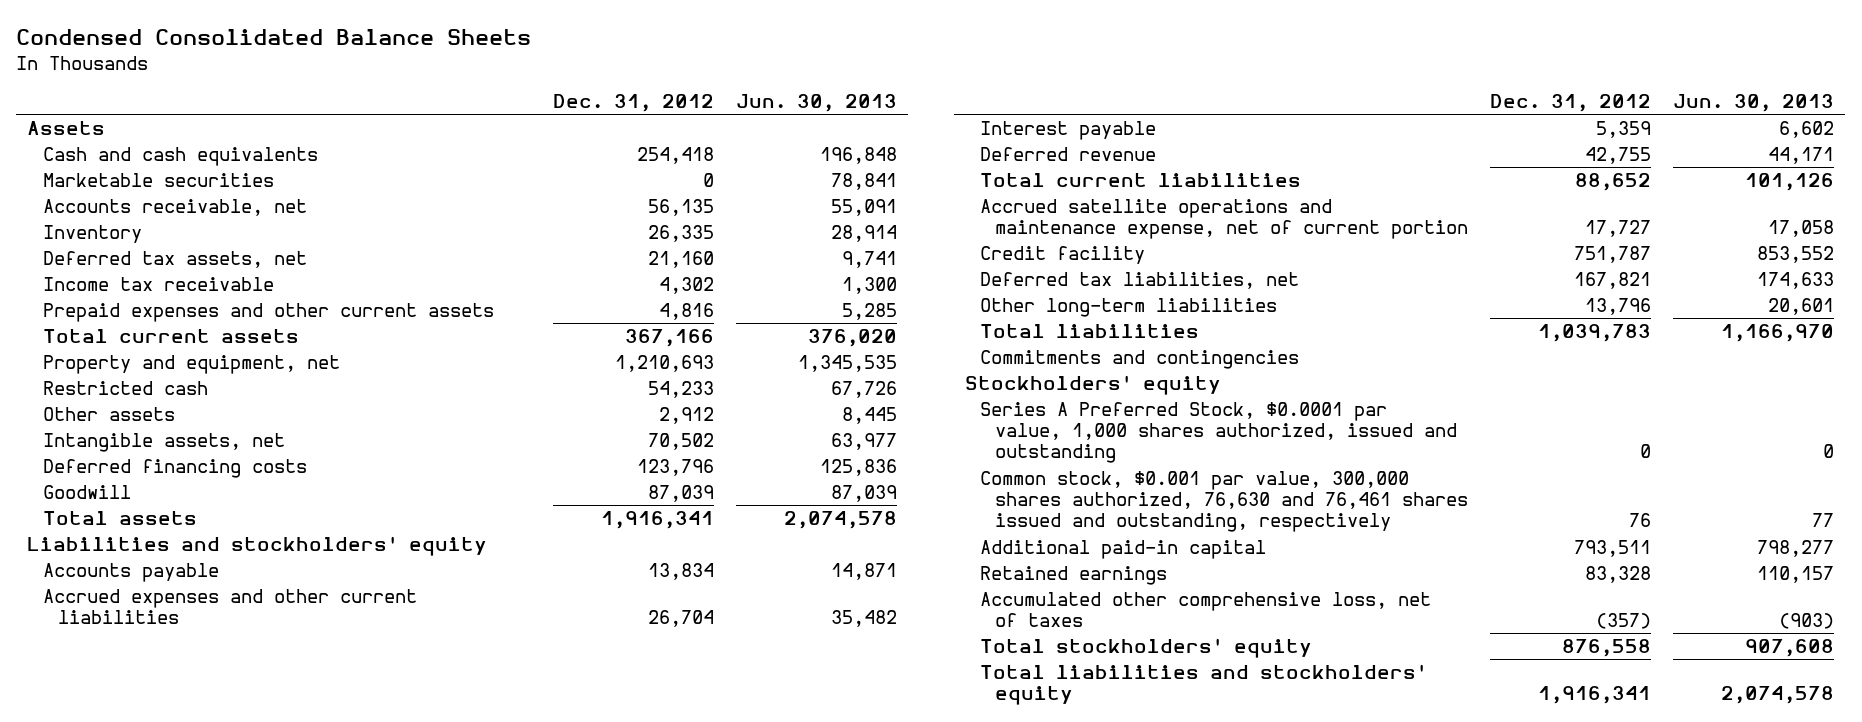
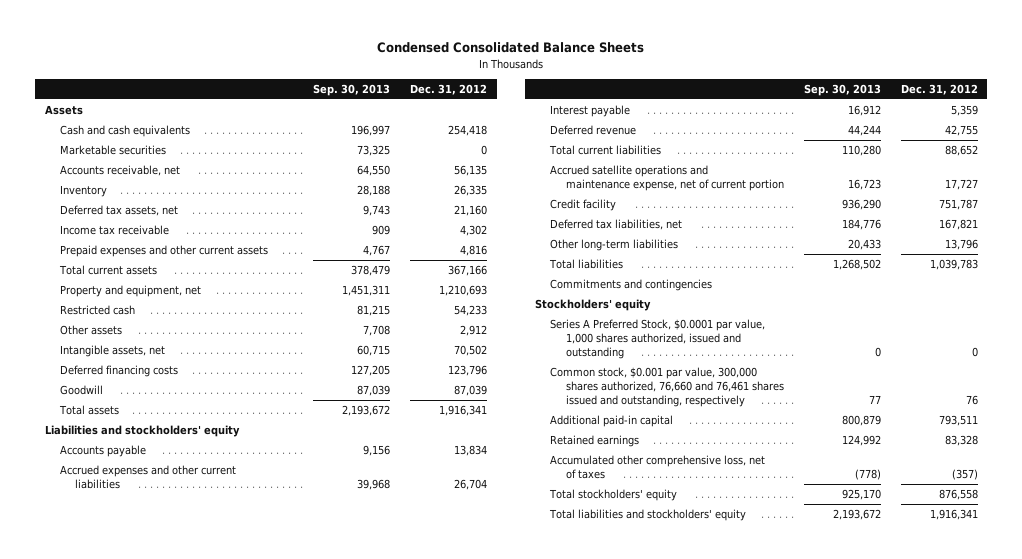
- | Dec. 31, 2012 | Jun. 30, 2013
+ | Sep. 30, 2013 | Dec. 31, 2012
- Common stock, $0.001 par value, 300,000 shares authorized, 76,630 and 76,461 shares issued and outstanding, respectively | 76 | 77
+ Common stock, $0.001 par value, 300,000 shares authorized, 76,660 and 76,461 shares issued and outstanding, respectively | 77 | 76

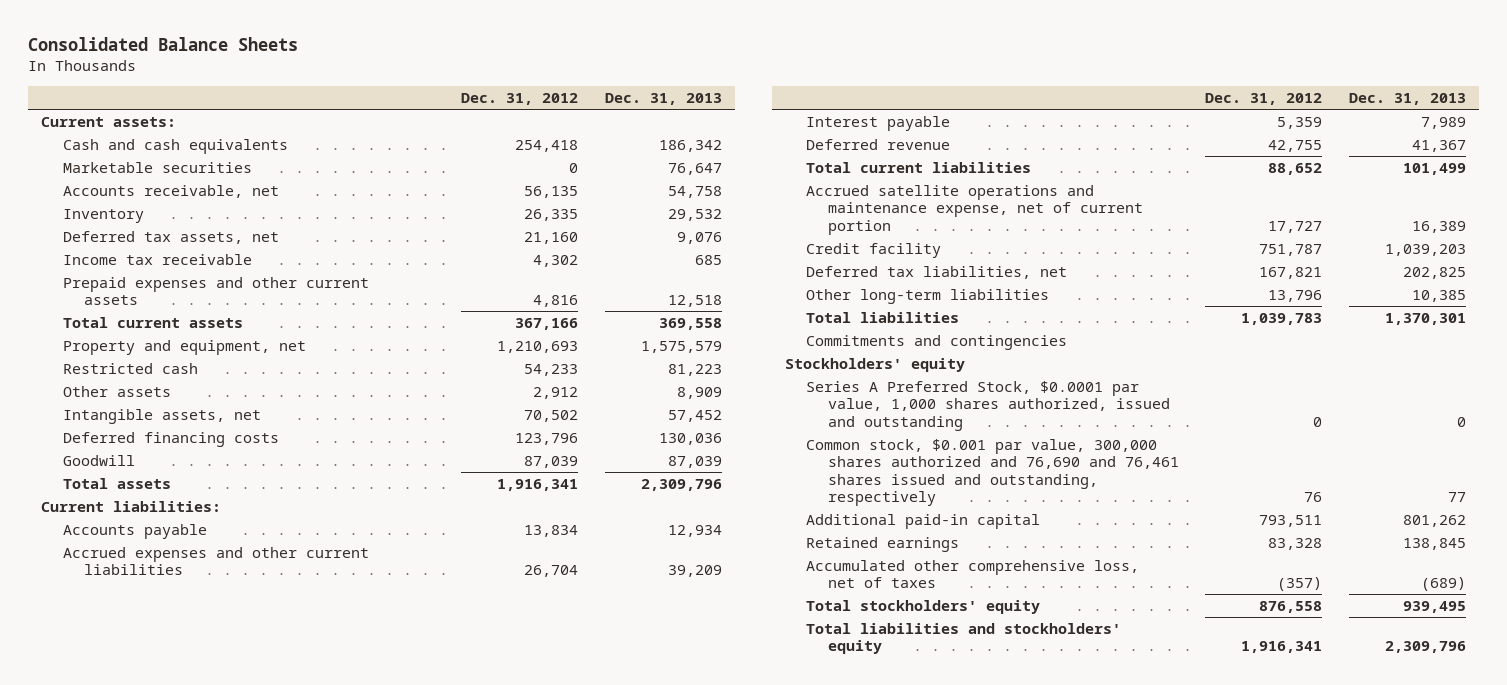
- Condensed Consolidated Balance Sheets
+ Consolidated Balance Sheets
- | Sep. 30, 2013 | Dec. 31, 2012
+ | Dec. 31, 2012 | Dec. 31, 2013
- Assets
+ Current assets:
- Liabilities and stockholders' equity
+ Current liabilities:
- Common stock, $0.001 par value, 300,000 shares authorized, 76,660 and 76,461 shares issued and outstanding, respectively | 77 | 76
+ Common stock, $0.001 par value, 300,000 shares authorized and 76,690 and 76,461 shares issued and outstanding, respectively | 76 | 77

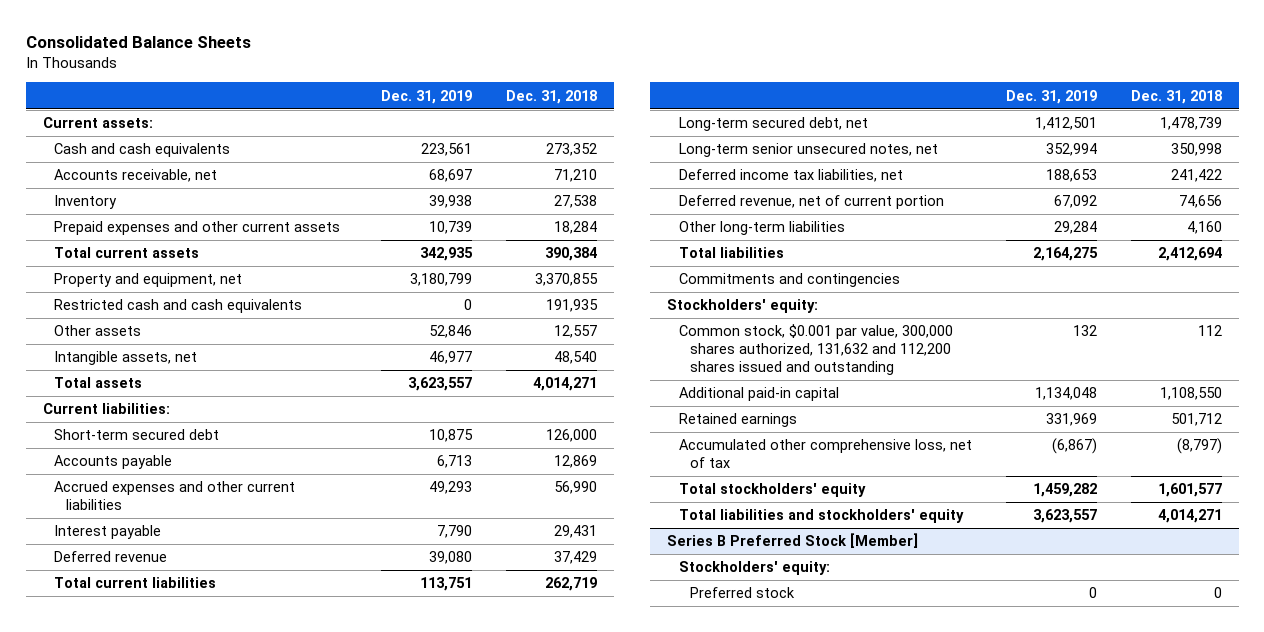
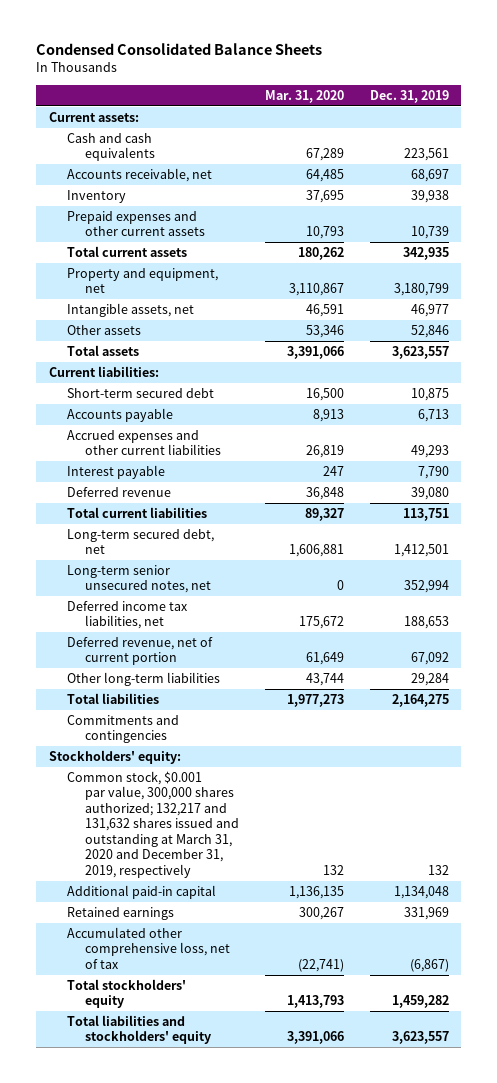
- Consolidated Balance Sheets
+ Condensed Consolidated Balance Sheets
- | Dec. 31, 2019 | Dec. 31, 2018
+ | Mar. 31, 2020 | Dec. 31, 2019
- Restricted cash and cash equivalents | 0 | 191,935
moved down: Other assets | 53,346 | 52,846
- Common stock, $0.001 par value, 300,000 shares authorized, 131,632 and 112,200 shares issued and outstanding | 132 | 112
+ Common stock, $0.001 par value, 300,000 shares authorized; 132,217 and 131,632 shares issued and outstanding at March 31, 2020 and December 31, 2019, respectively | 132 | 132
- Series B Preferred Stock [Member]
- Stockholders' equity:
- Preferred stock | 0 | 0

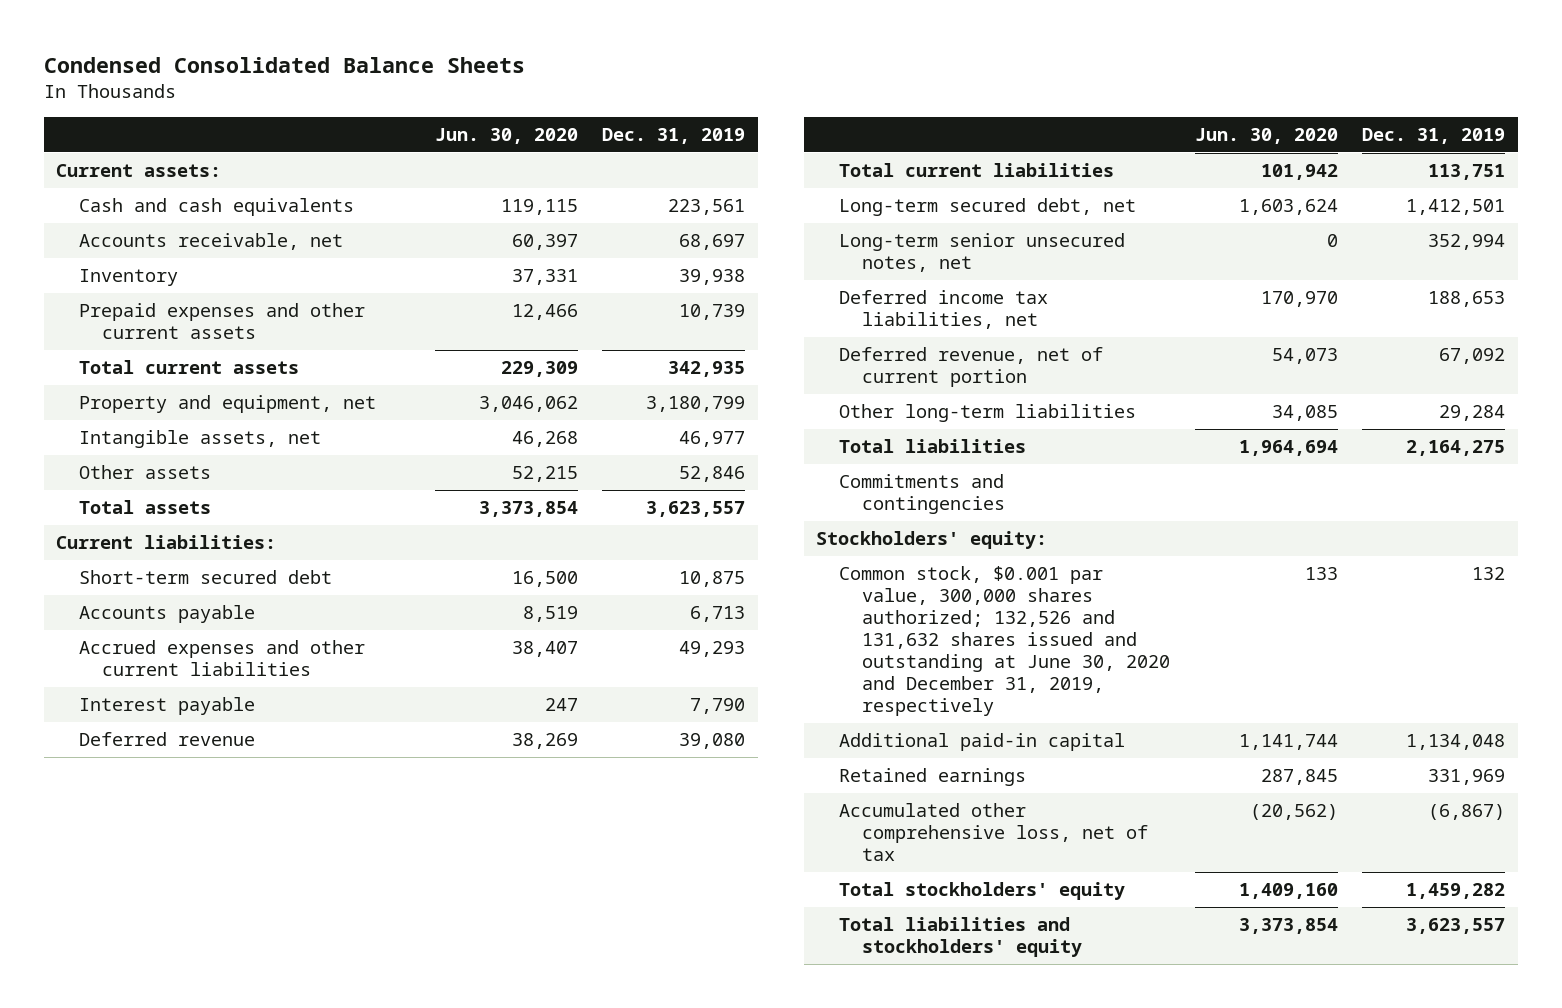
- | Mar. 31, 2020 | Dec. 31, 2019
+ | Jun. 30, 2020 | Dec. 31, 2019
- Common stock, $0.001 par value, 300,000 shares authorized; 132,217 and 131,632 shares issued and outstanding at March 31, 2020 and December 31, 2019, respectively | 132 | 132
+ Common stock, $0.001 par value, 300,000 shares authorized; 132,526 and 131,632 shares issued and outstanding at June 30, 2020 and December 31, 2019, respectively | 133 | 132

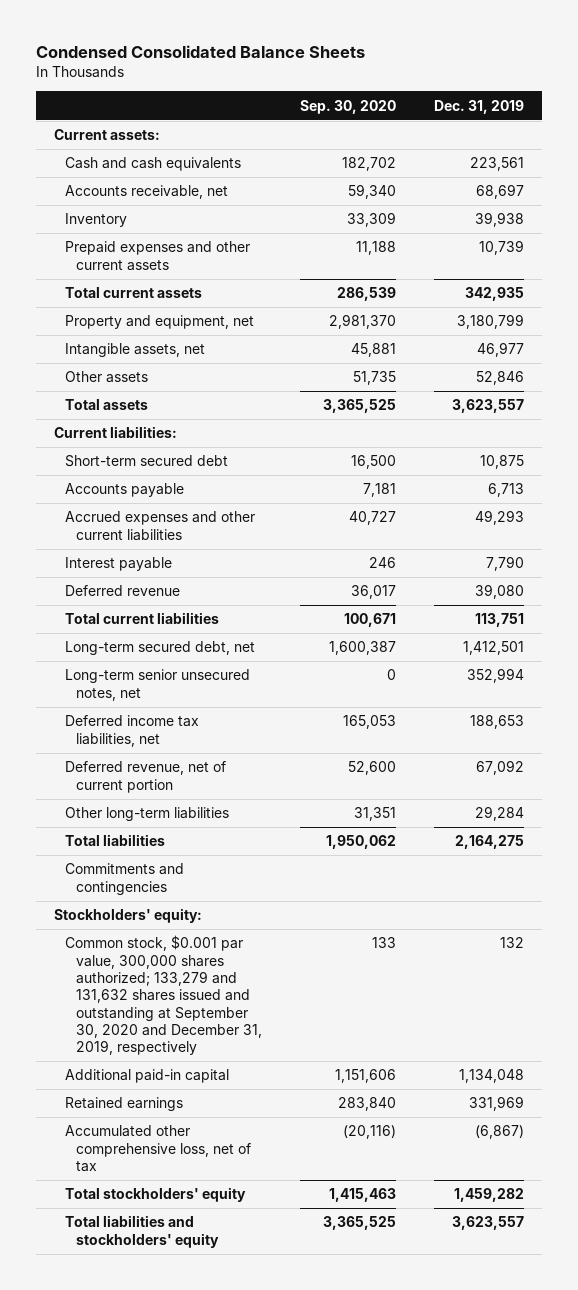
- | Jun. 30, 2020 | Dec. 31, 2019
+ | Sep. 30, 2020 | Dec. 31, 2019
- Common stock, $0.001 par value, 300,000 shares authorized; 132,526 and 131,632 shares issued and outstanding at June 30, 2020 and December 31, 2019, respectively | 133 | 132
+ Common stock, $0.001 par value, 300,000 shares authorized; 133,279 and 131,632 shares issued and outstanding at September 30, 2020 and December 31, 2019, respectively | 133 | 132

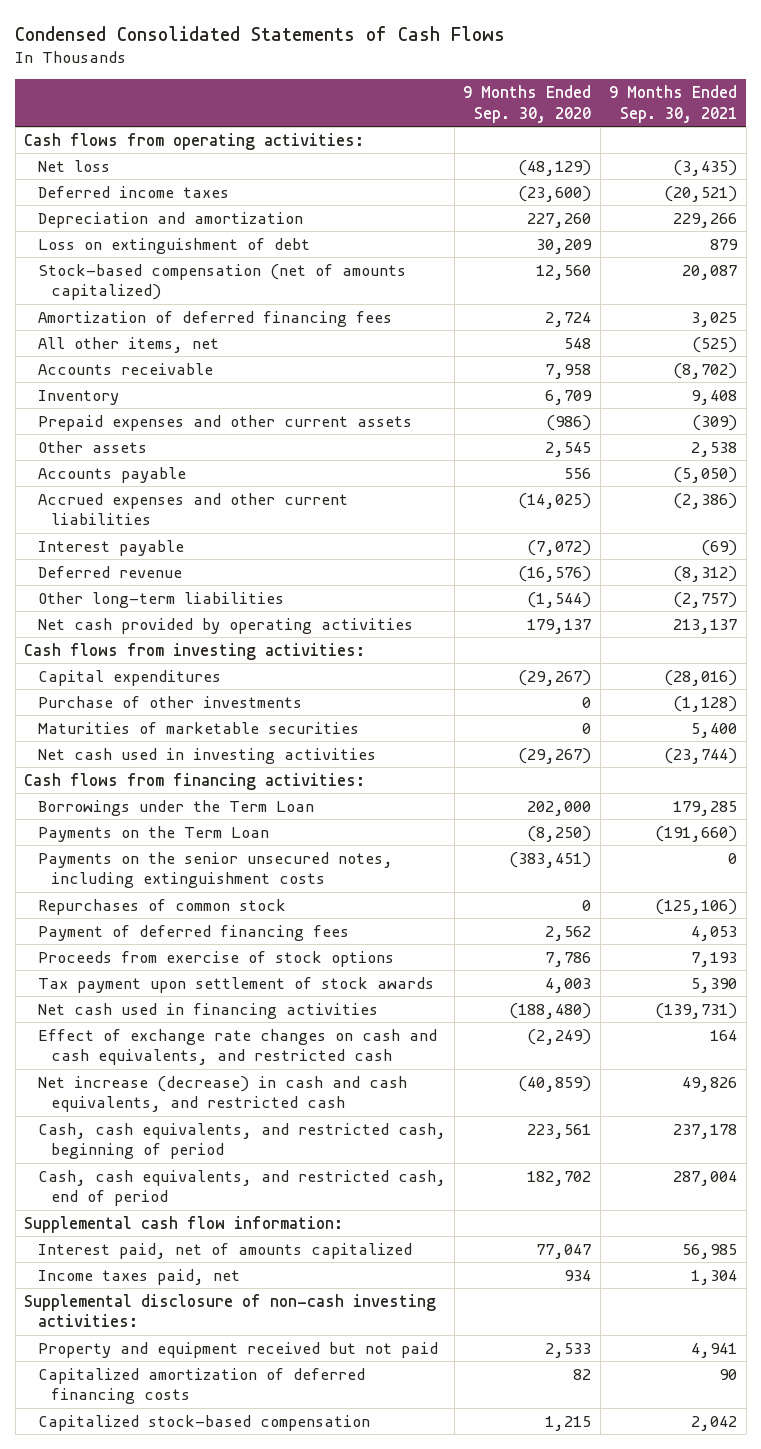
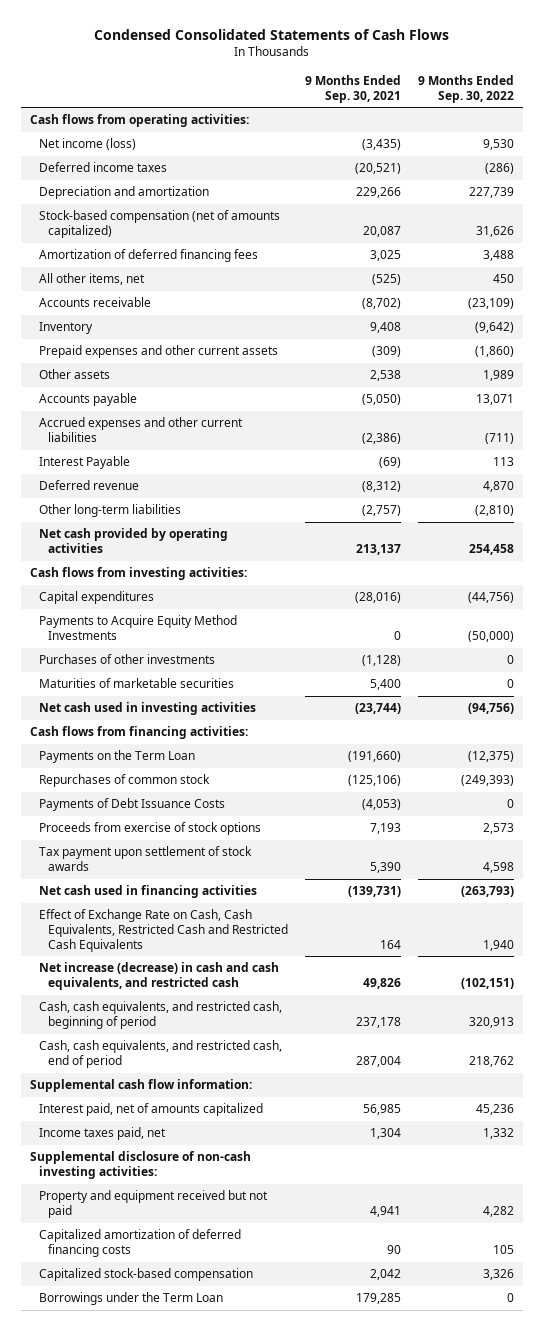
- | 9 Months Ended Sep. 30, 2020 | 9 Months Ended Sep. 30, 2021
+ | 9 Months Ended Sep. 30, 2021 | 9 Months Ended Sep. 30, 2022
- Net loss | (48,129) | (3,435)
+ Net income (loss) | (3,435) | 9,530
- Loss on extinguishment of debt | 30,209 | 879
- Interest payable | (7,072) | (69)
+ Interest Payable | (69) | 113
- Purchase of other investments | 0 | (1,128)
+ Payments to Acquire Equity Method Investments | 0 | (50,000)
+ Purchases of other investments | (1,128) | 0
- Payments on the senior unsecured notes, including extinguishment costs | (383,451) | 0
- Payment of deferred financing fees | 2,562 | 4,053
+ Payments of Debt Issuance Costs | (4,053) | 0
- Effect of exchange rate changes on cash and cash equivalents, and restricted cash | (2,249) | 164
+ Effect of Exchange Rate on Cash, Cash Equivalents, Restricted Cash and Restricted Cash Equivalents | 164 | 1,940
moved down: Borrowings under the Term Loan | 179,285 | 0

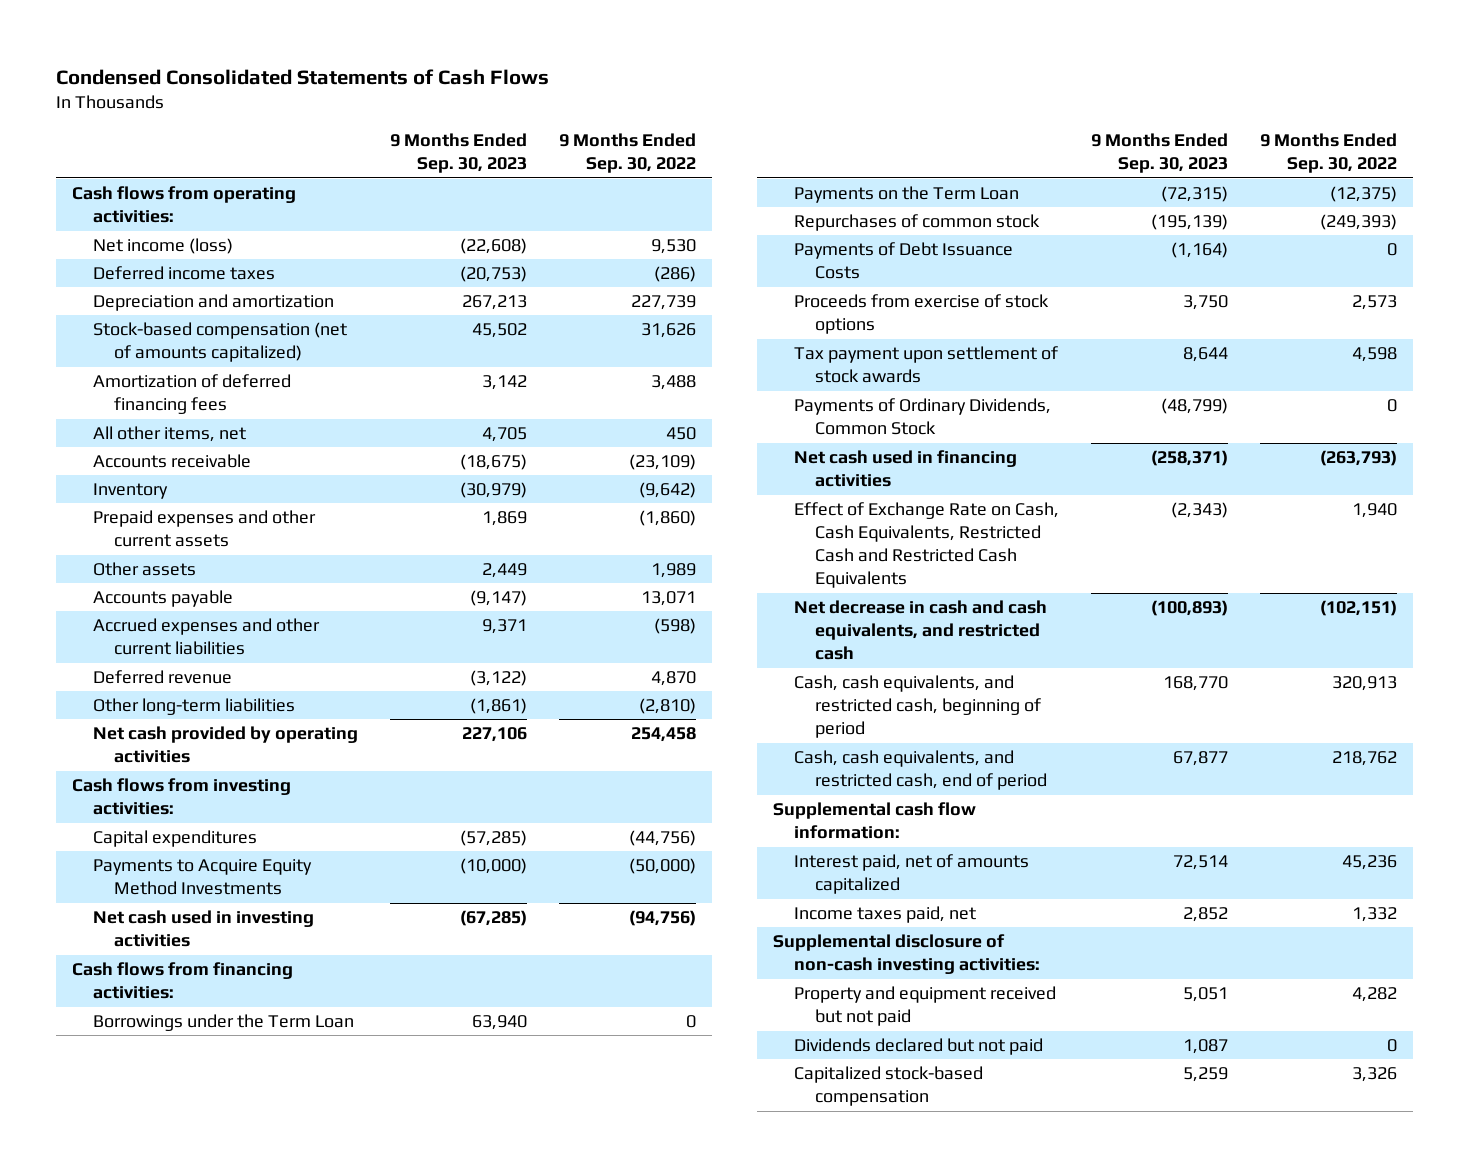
- | 9 Months Ended Sep. 30, 2021 | 9 Months Ended Sep. 30, 2022
+ | 9 Months Ended Sep. 30, 2023 | 9 Months Ended Sep. 30, 2022
- Accrued expenses and other current liabilities | (2,386) | (711)
- Interest Payable | (69) | 113
+ Accrued expenses and other current liabilities | 9,371 | (598)
- Purchases of other investments | (1,128) | 0
- Maturities of marketable securities | 5,400 | 0
moved up: Borrowings under the Term Loan | 63,940 | 0
+ Payments of Ordinary Dividends, Common Stock | (48,799) | 0
- Net increase (decrease) in cash and cash equivalents, and restricted cash | 49,826 | (102,151)
+ Net decrease in cash and cash equivalents, and restricted cash | (100,893) | (102,151)
- Capitalized amortization of deferred financing costs | 90 | 105
+ Dividends declared but not paid | 1,087 | 0

